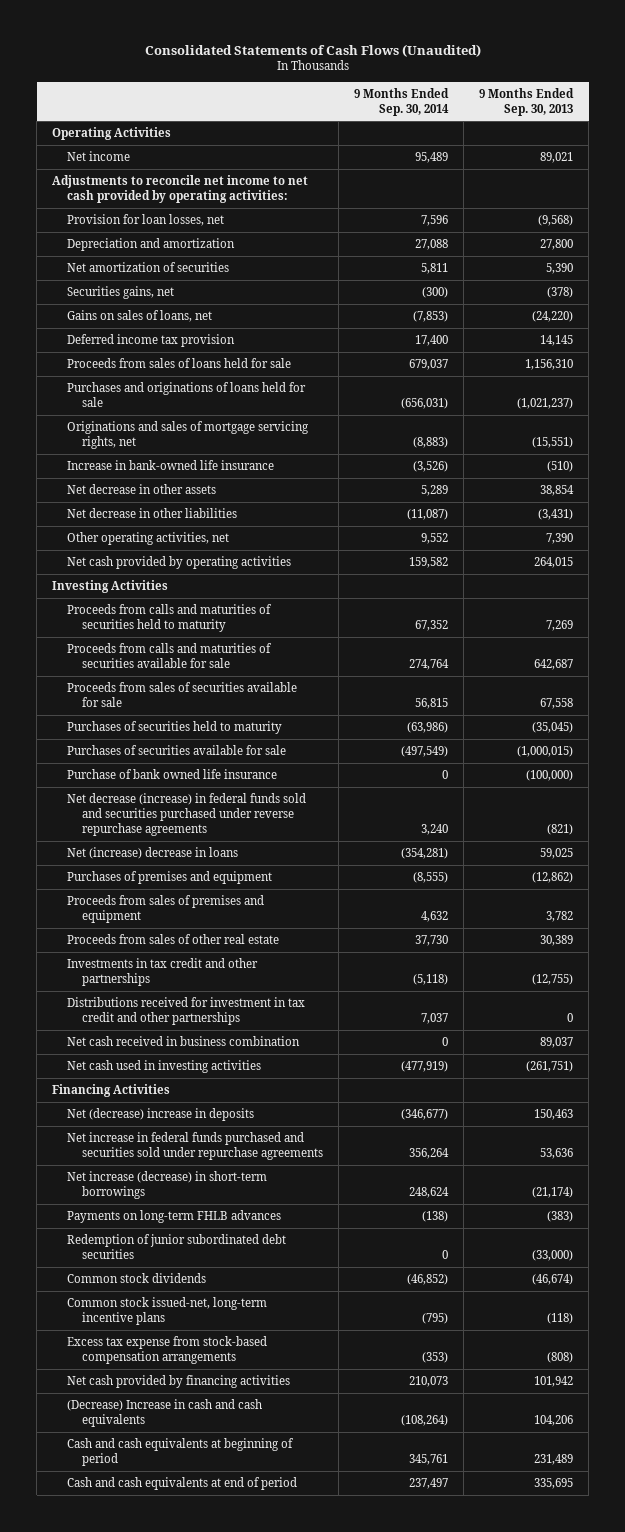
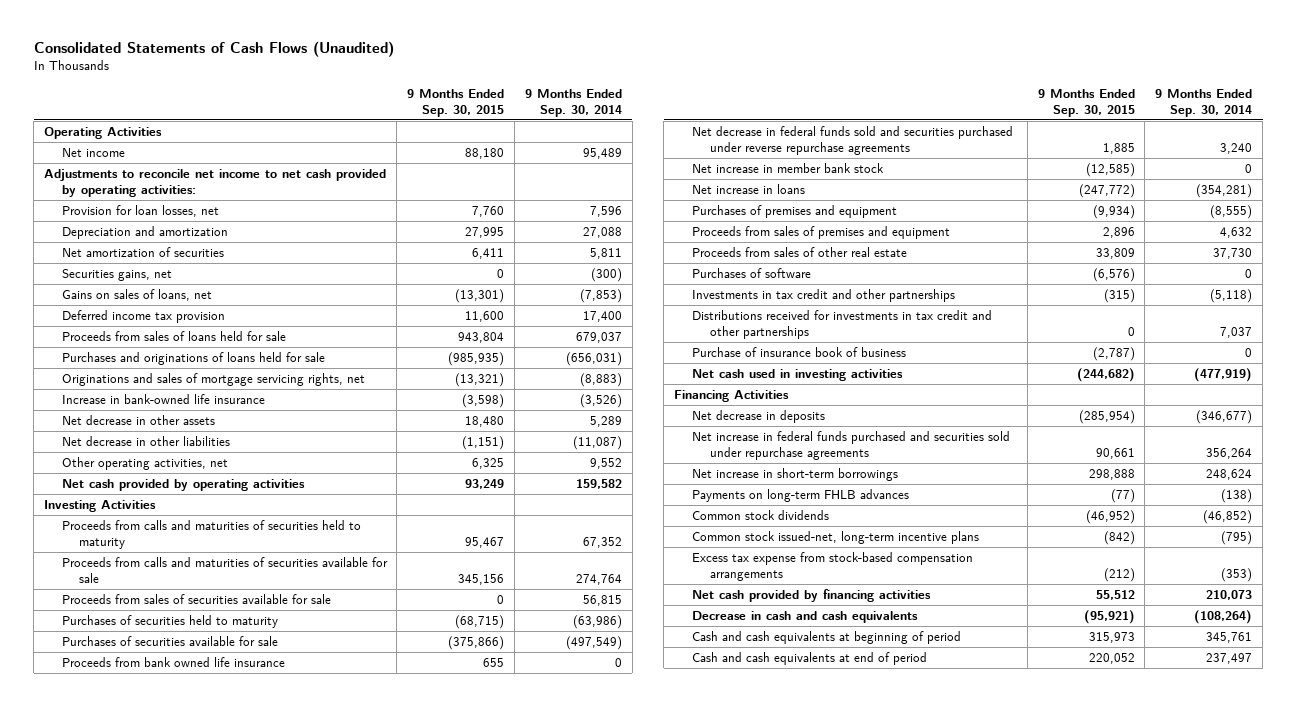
- | 9 Months Ended Sep. 30, 2014 | 9 Months Ended Sep. 30, 2013
+ | 9 Months Ended Sep. 30, 2015 | 9 Months Ended Sep. 30, 2014
- Purchase of bank owned life insurance | 0 | (100,000)
- Net decrease (increase) in federal funds sold and securities purchased under reverse repurchase agreements | 3,240 | (821)
- Net (increase) decrease in loans | (354,281) | 59,025
+ Proceeds from bank owned life insurance | 655 | 0
+ Net decrease in federal funds sold and securities purchased under reverse repurchase agreements | 1,885 | 3,240
+ Net increase in member bank stock | (12,585) | 0
+ Net increase in loans | (247,772) | (354,281)
+ Purchases of software | (6,576) | 0
- Distributions received for investment in tax credit and other partnerships | 7,037 | 0
- Net cash received in business combination | 0 | 89,037
+ Distributions received for investments in tax credit and other partnerships | 0 | 7,037
+ Purchase of insurance book of business | (2,787) | 0
- Net (decrease) increase in deposits | (346,677) | 150,463
+ Net decrease in deposits | (285,954) | (346,677)
- Net increase (decrease) in short-term borrowings | 248,624 | (21,174)
+ Net increase in short-term borrowings | 298,888 | 248,624
- Redemption of junior subordinated debt securities | 0 | (33,000)
- (Decrease) Increase in cash and cash equivalents | (108,264) | 104,206
+ Decrease in cash and cash equivalents | (95,921) | (108,264)

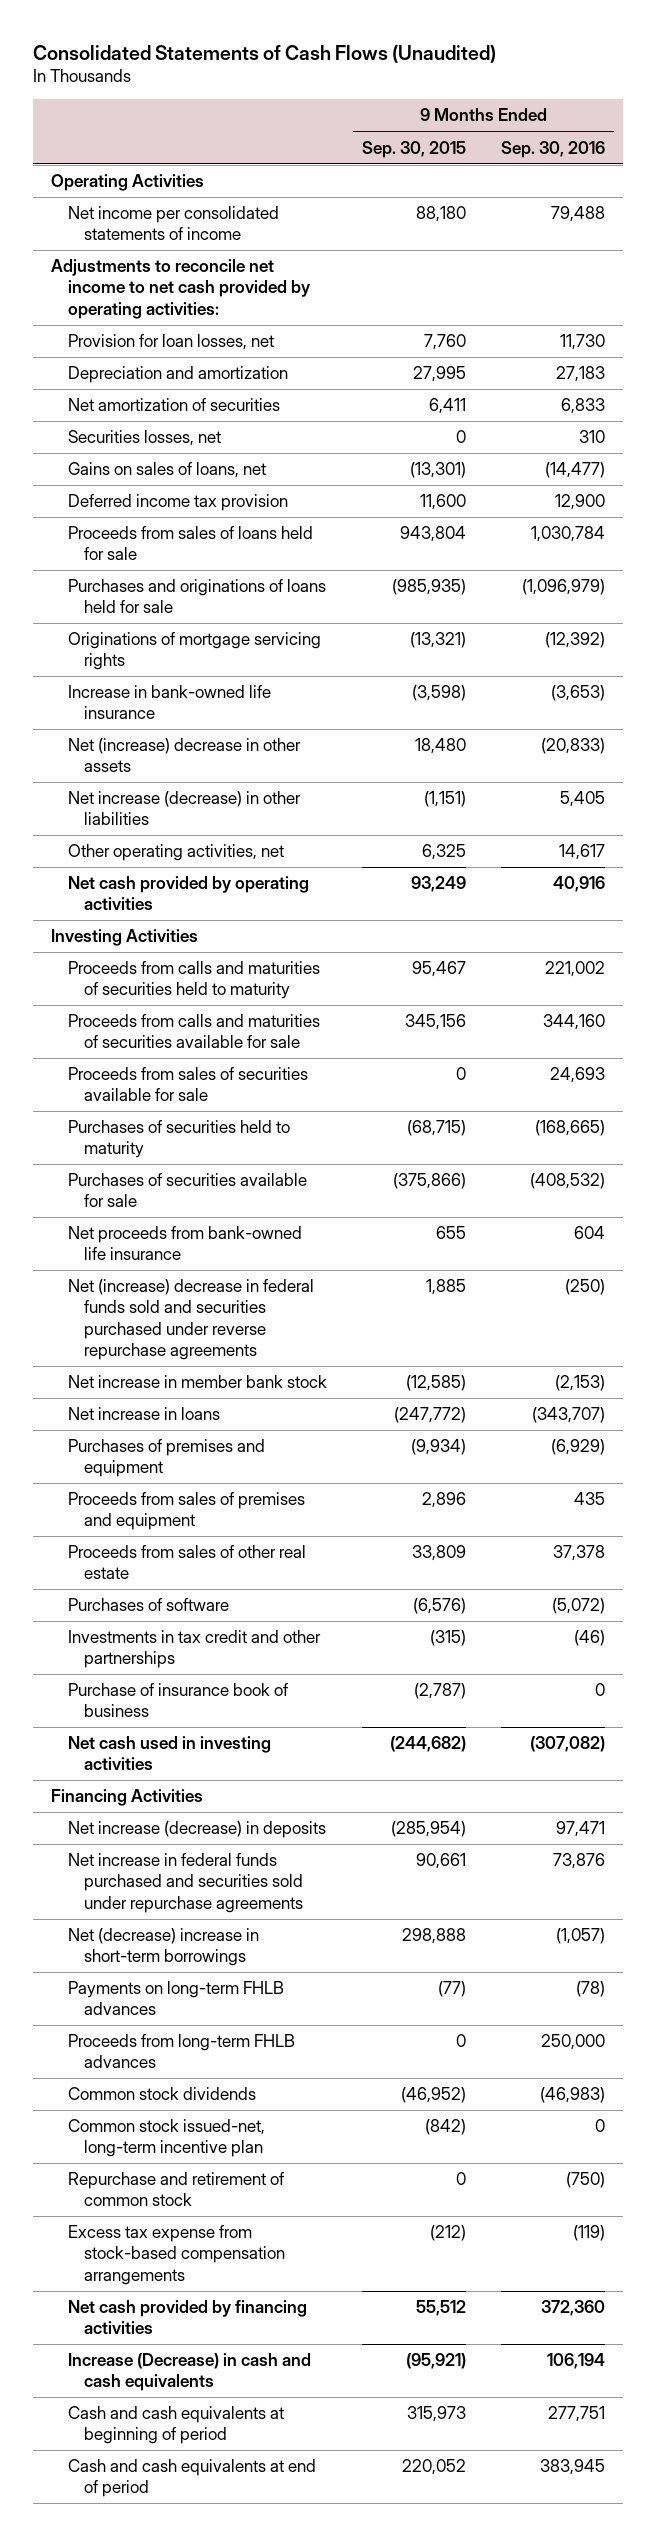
- | 9 Months Ended Sep. 30, 2015 | 9 Months Ended Sep. 30, 2014
+ | 9 Months Ended Sep. 30, 2015 | 9 Months Ended Sep. 30, 2016
- Net income | 88,180 | 95,489
+ Net income per consolidated statements of income | 88,180 | 79,488
- Securities gains, net | 0 | (300)
+ Securities losses, net | 0 | 310
- Originations and sales of mortgage servicing rights, net | (13,321) | (8,883)
+ Originations of mortgage servicing rights | (13,321) | (12,392)
- Net decrease in other assets | 18,480 | 5,289
- Net decrease in other liabilities | (1,151) | (11,087)
+ Net (increase) decrease in other assets | 18,480 | (20,833)
+ Net increase (decrease) in other liabilities | (1,151) | 5,405
- Proceeds from bank owned life insurance | 655 | 0
- Net decrease in federal funds sold and securities purchased under reverse repurchase agreements | 1,885 | 3,240
+ Net proceeds from bank-owned life insurance | 655 | 604
+ Net (increase) decrease in federal funds sold and securities purchased under reverse repurchase agreements | 1,885 | (250)
- Distributions received for investments in tax credit and other partnerships | 0 | 7,037
- Net decrease in deposits | (285,954) | (346,677)
+ Net increase (decrease) in deposits | (285,954) | 97,471
- Net increase in short-term borrowings | 298,888 | 248,624
+ Net (decrease) increase in short-term borrowings | 298,888 | (1,057)
+ Proceeds from long-term FHLB advances | 0 | 250,000
- Common stock issued-net, long-term incentive plans | (842) | (795)
+ Common stock issued-net, long-term incentive plan | (842) | 0
+ Repurchase and retirement of common stock | 0 | (750)
- Decrease in cash and cash equivalents | (95,921) | (108,264)
+ Increase (Decrease) in cash and cash equivalents | (95,921) | 106,194

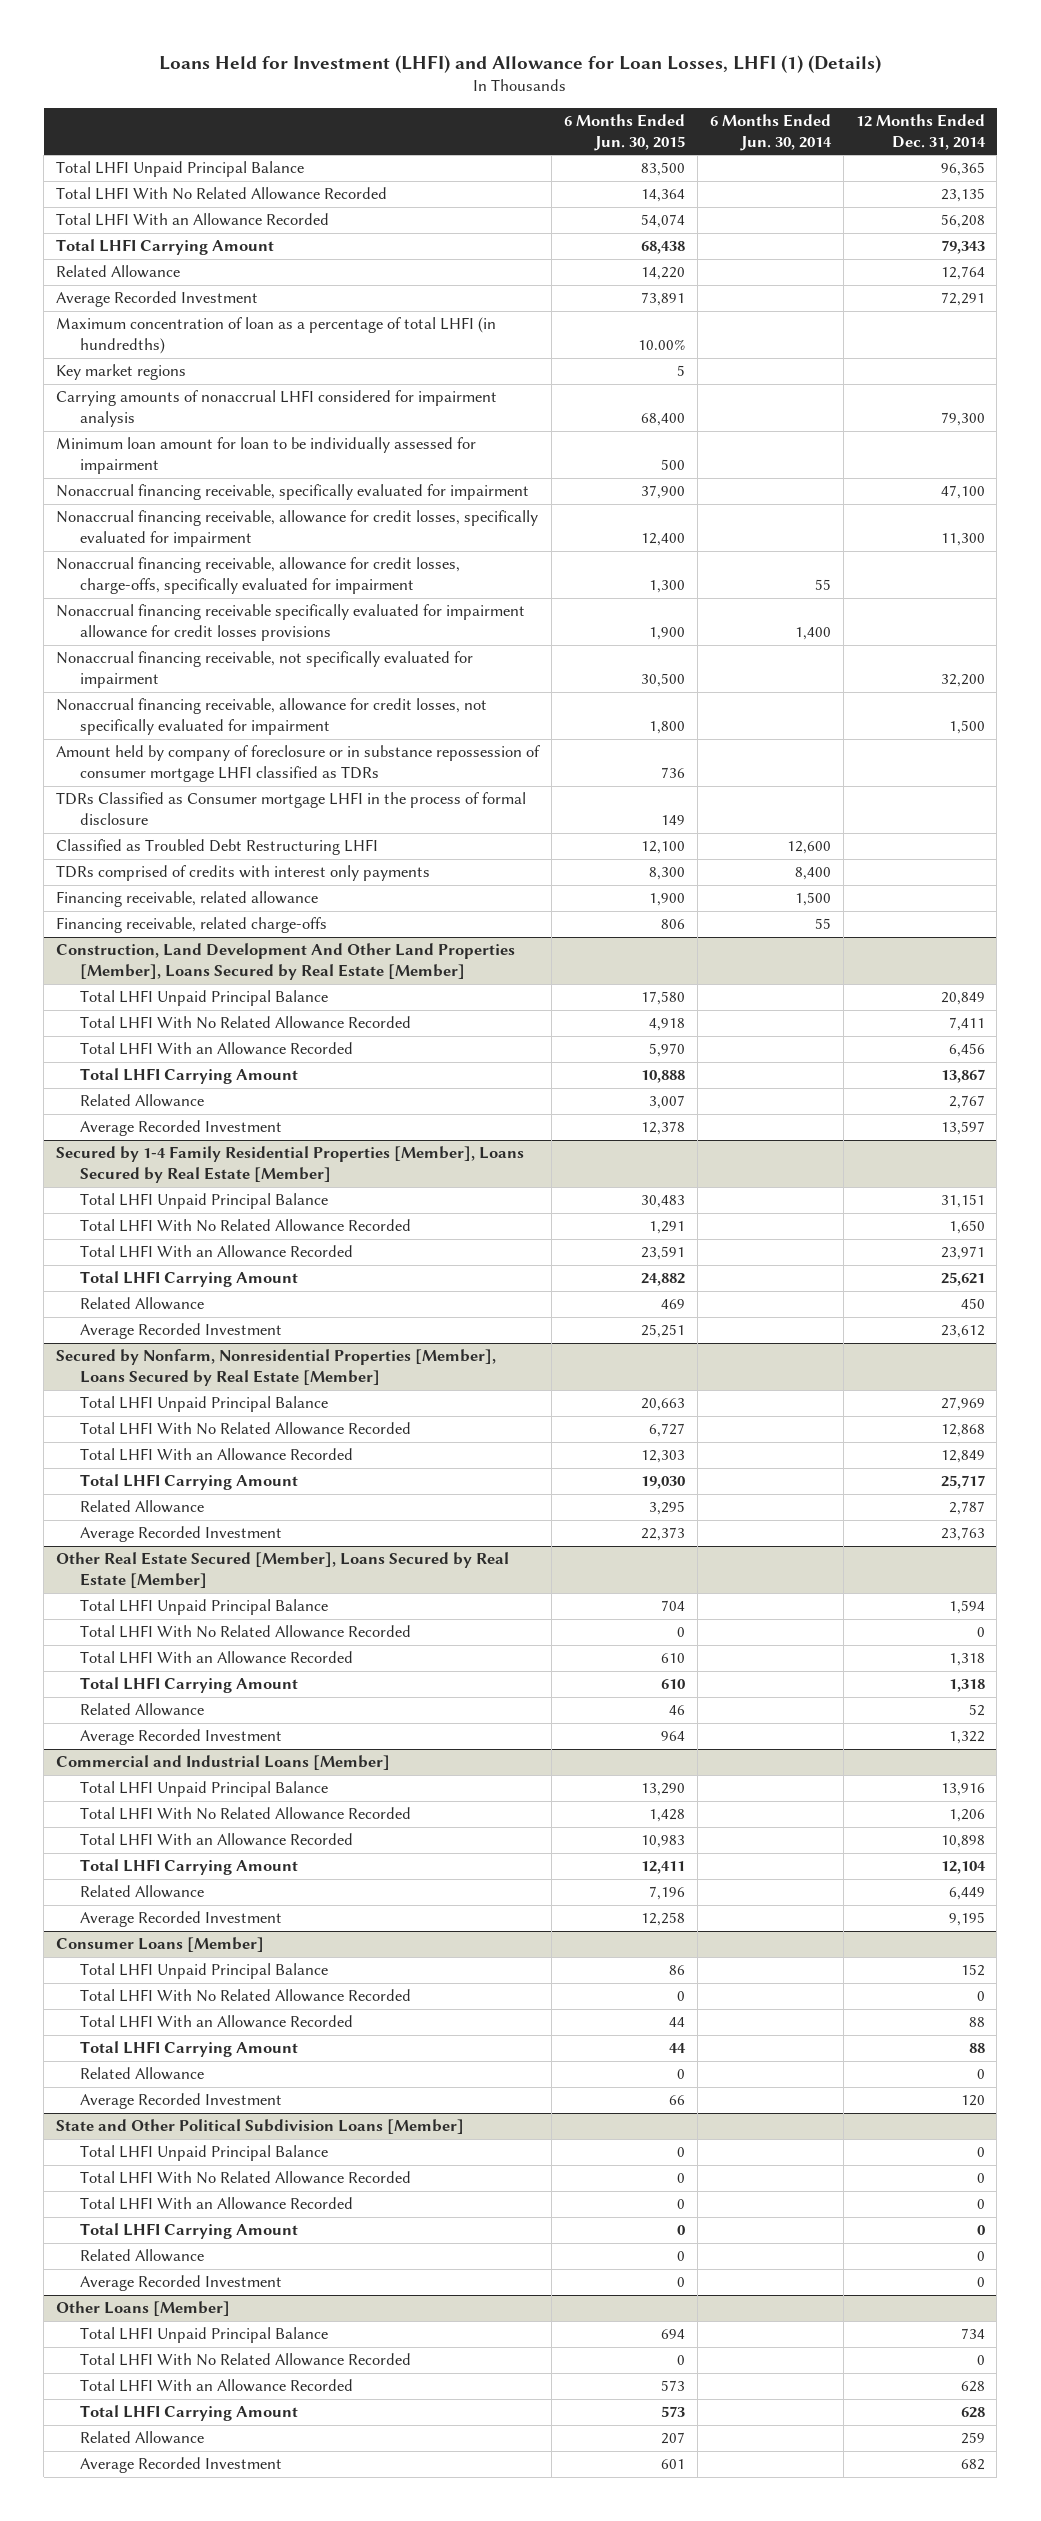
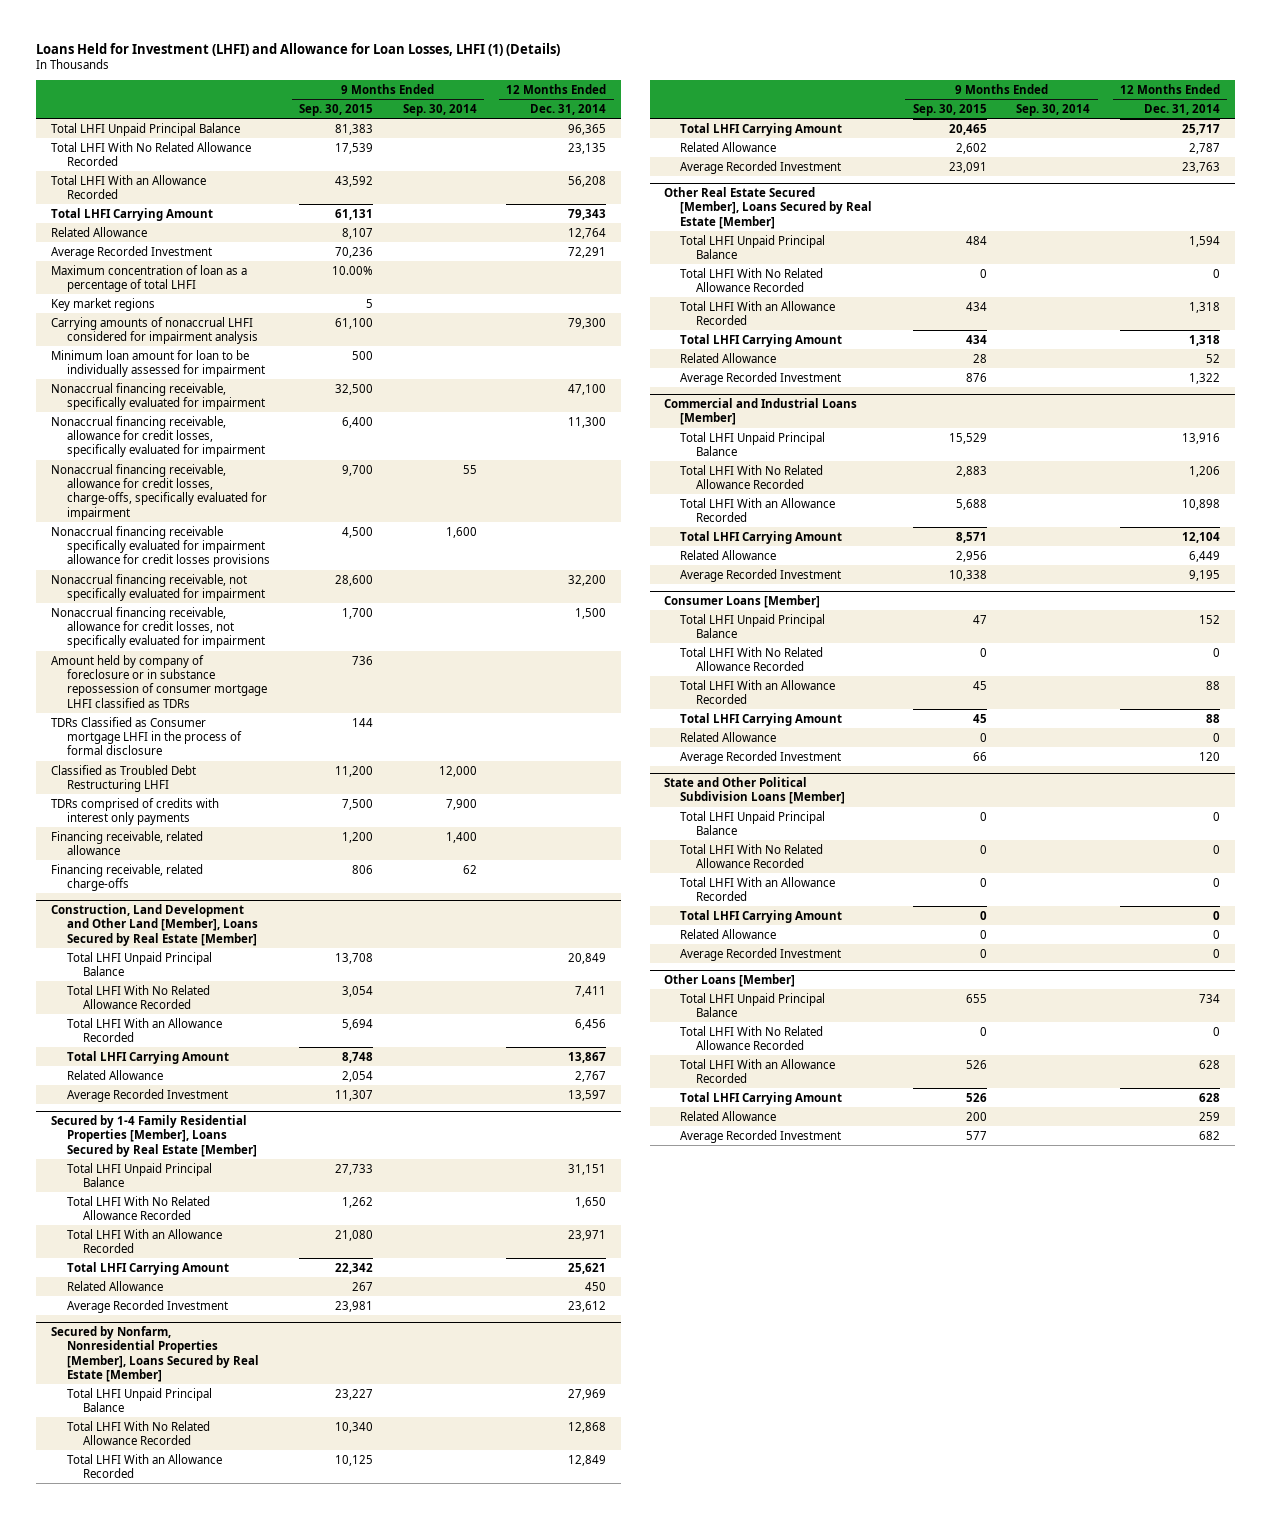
- | 6 Months Ended Jun. 30, 2015 | 6 Months Ended Jun. 30, 2014 | 12 Months Ended Dec. 31, 2014
+ | 9 Months Ended Sep. 30, 2015 | 9 Months Ended Sep. 30, 2014 | 12 Months Ended Dec. 31, 2014
- Maximum concentration of loan as a percentage of total LHFI (in hundredths) | 10.00% | |
+ Maximum concentration of loan as a percentage of total LHFI | 10.00% | |
- Construction, Land Development And Other Land Properties [Member], Loans Secured by Real Estate [Member]
+ Construction, Land Development and Other Land [Member], Loans Secured by Real Estate [Member]

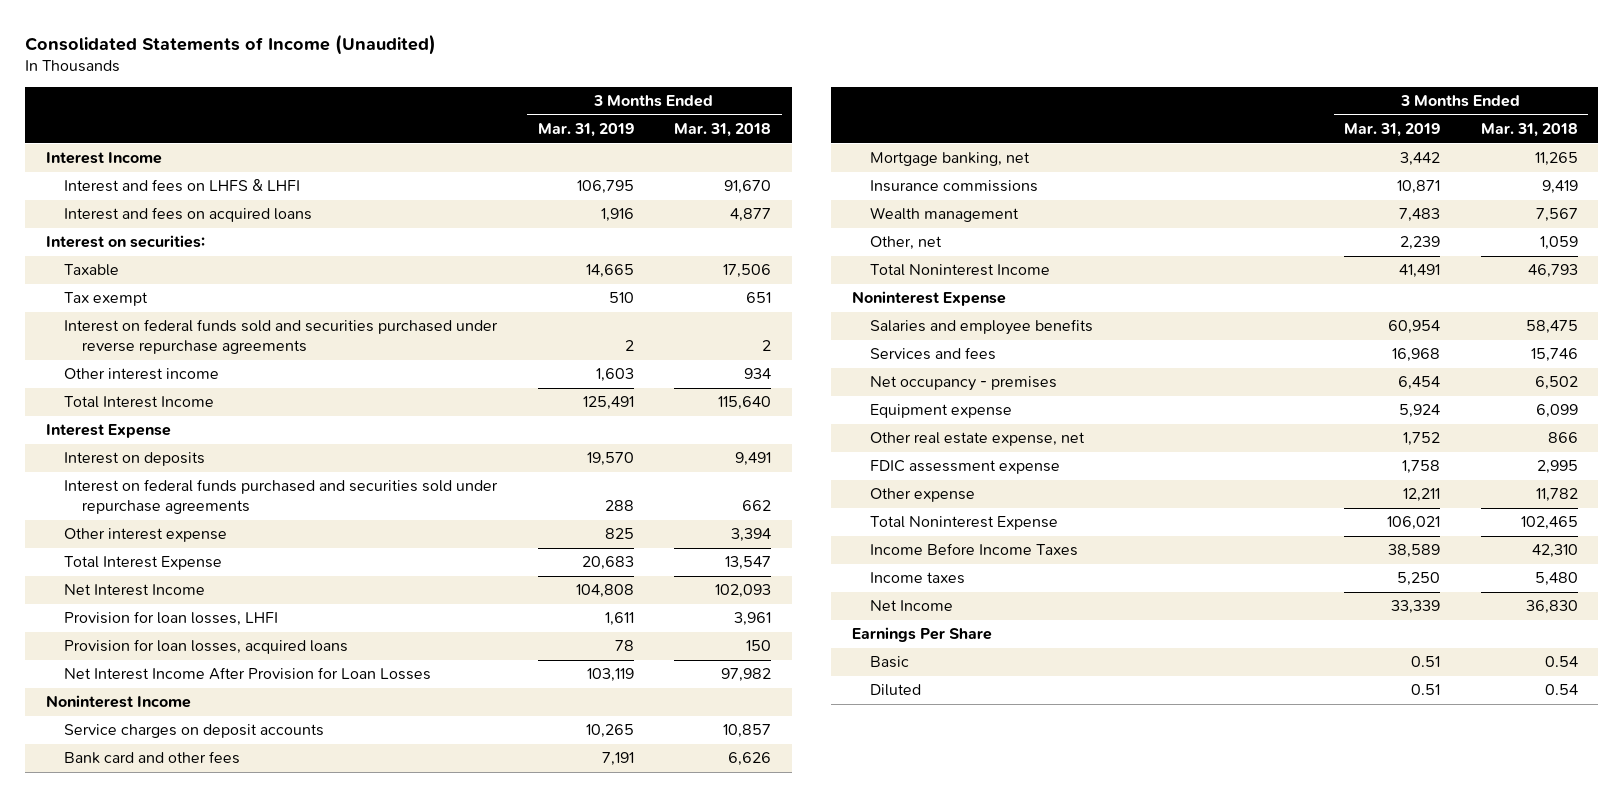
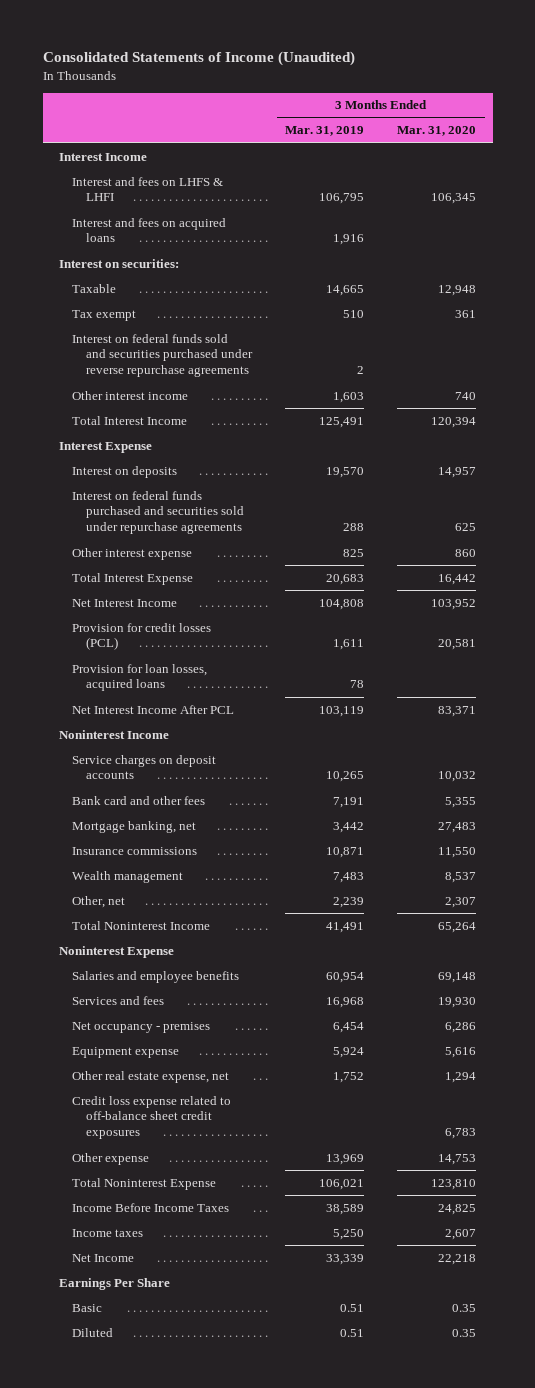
- | 3 Months Ended Mar. 31, 2019 | 3 Months Ended Mar. 31, 2018
+ | 3 Months Ended Mar. 31, 2019 | 3 Months Ended Mar. 31, 2020
- Provision for loan losses, LHFI | 1,611 | 3,961
+ Provision for credit losses (PCL) | 1,611 | 20,581
- Net Interest Income After Provision for Loan Losses | 103,119 | 97,982
+ Net Interest Income After PCL | 103,119 | 83,371
- FDIC assessment expense | 1,758 | 2,995
- Other expense | 12,211 | 11,782
+ Credit loss expense related to off-balance sheet credit exposures | | 6,783
+ Other expense | 13,969 | 14,753

